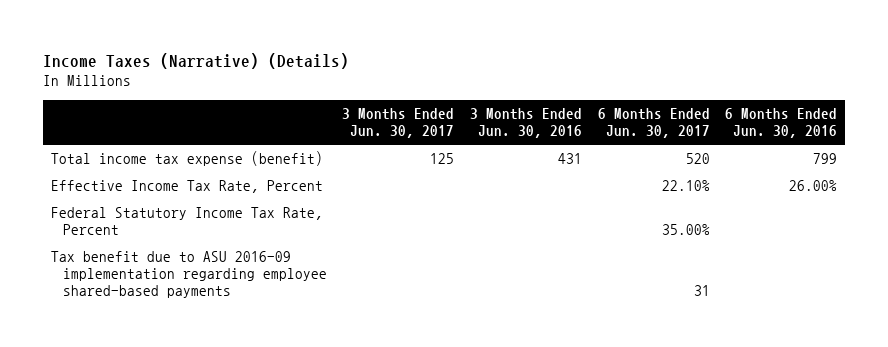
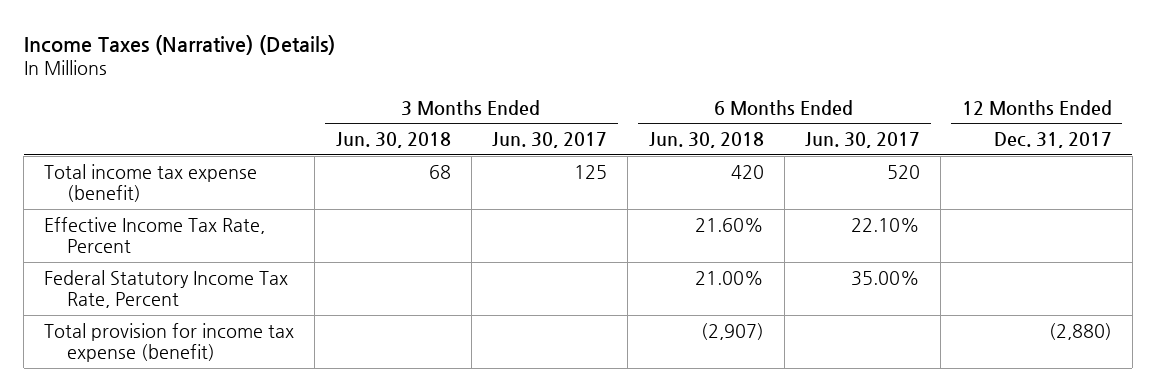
- | 3 Months Ended Jun. 30, 2017 | 3 Months Ended Jun. 30, 2016 | 6 Months Ended Jun. 30, 2017 | 6 Months Ended Jun. 30, 2016
+ | 3 Months Ended Jun. 30, 2018 | 3 Months Ended Jun. 30, 2017 | 6 Months Ended Jun. 30, 2018 | 6 Months Ended Jun. 30, 2017 | 12 Months Ended Dec. 31, 2017
- Tax benefit due to ASU 2016-09 implementation regarding employee shared-based payments | | | 31 |
+ Total provision for income tax expense (benefit) | | | (2,907) | | (2,880)

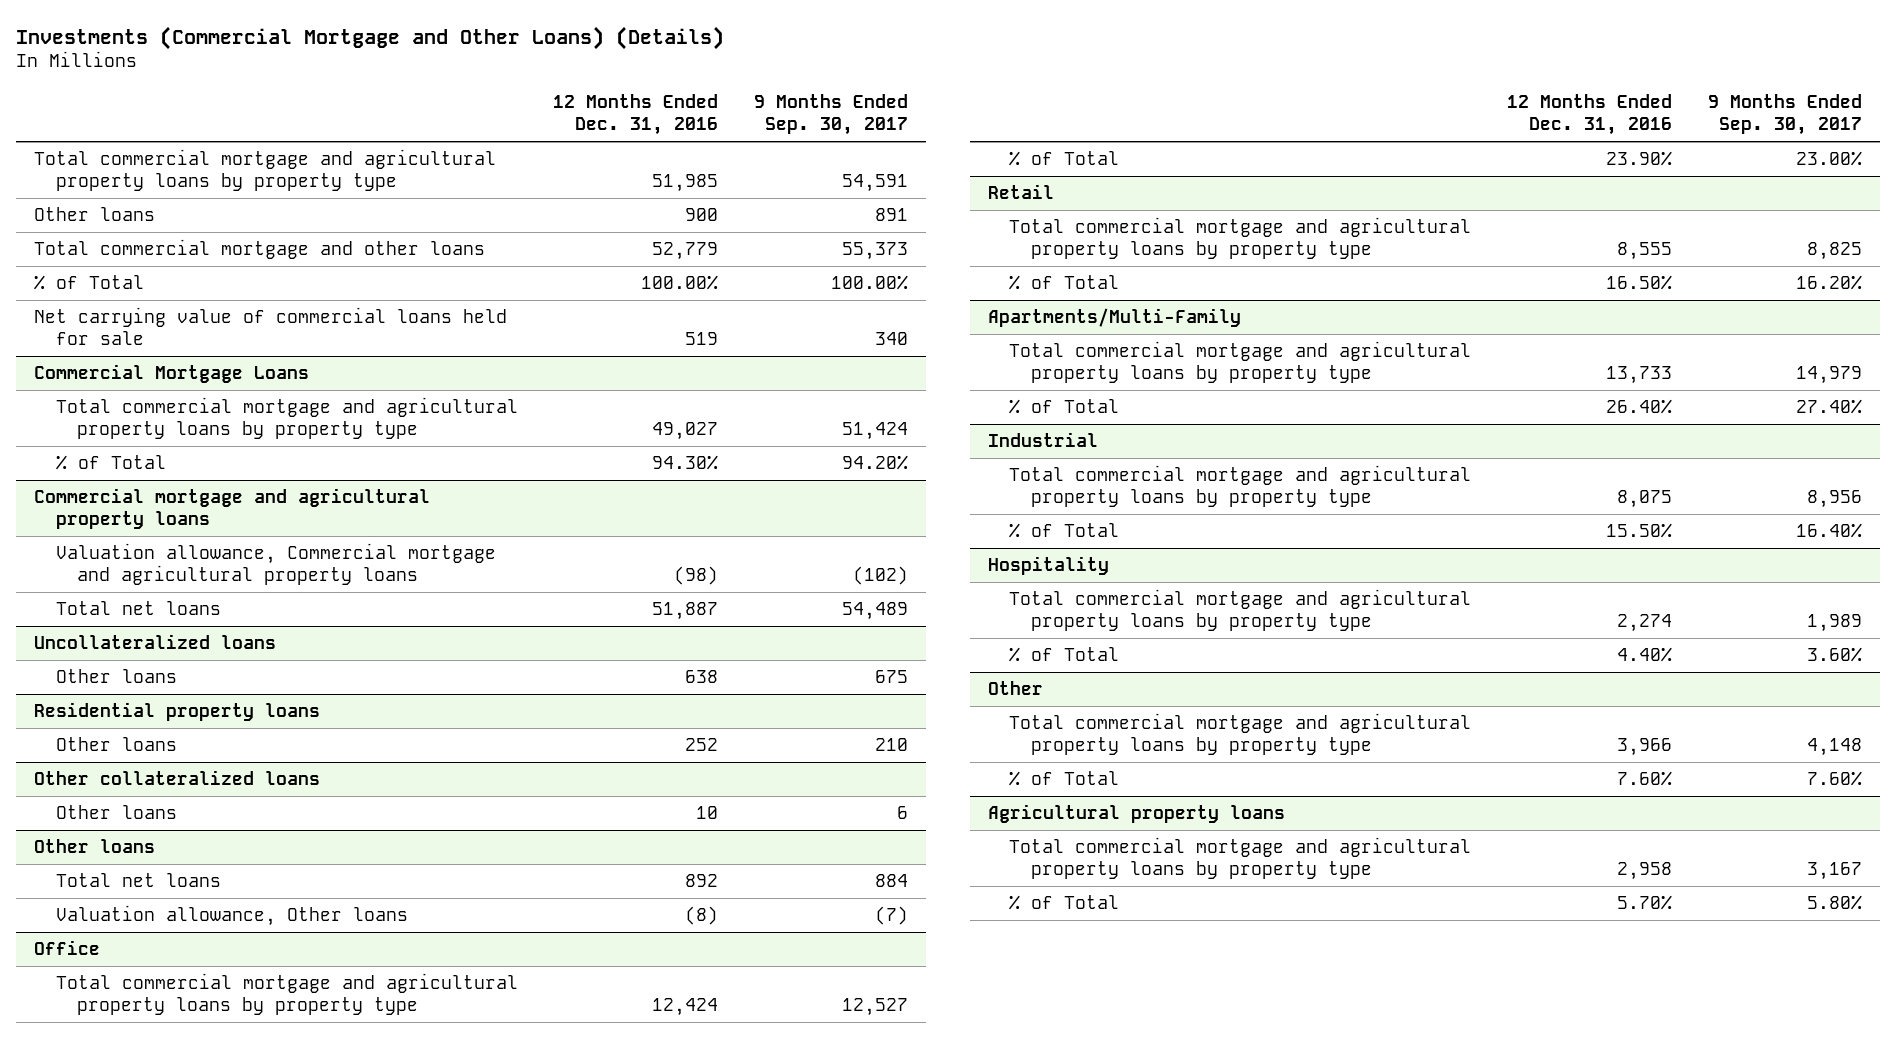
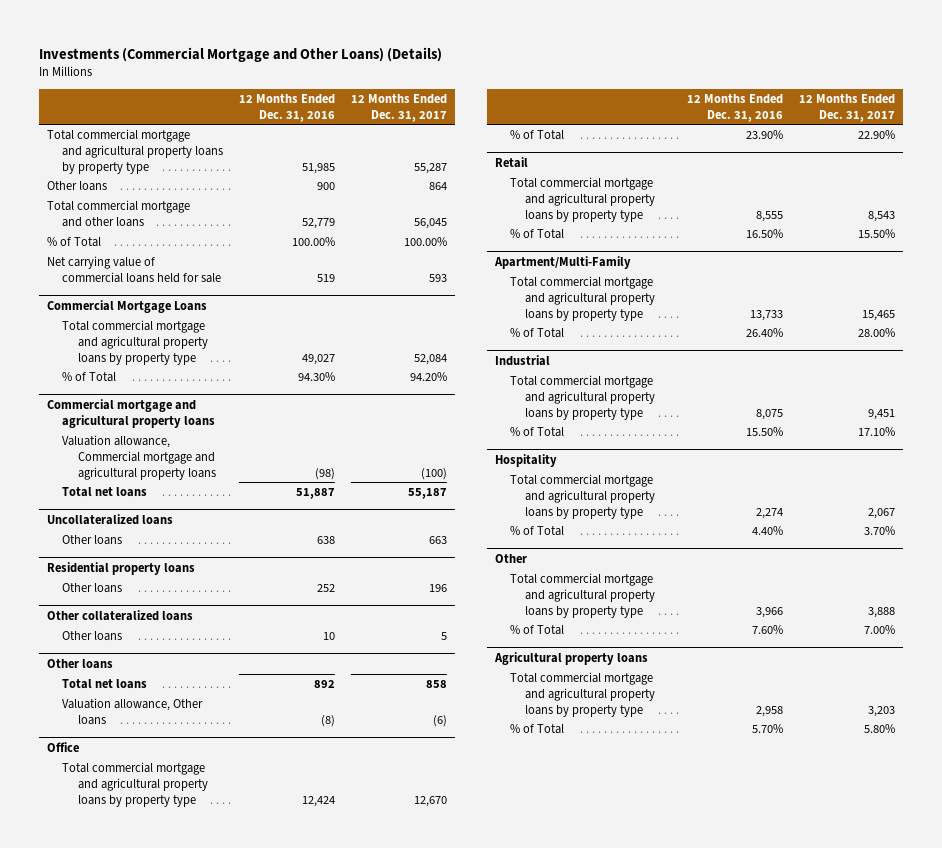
- | 12 Months Ended Dec. 31, 2016 | 9 Months Ended Sep. 30, 2017
+ | 12 Months Ended Dec. 31, 2016 | 12 Months Ended Dec. 31, 2017
- Apartments/Multi-Family
+ Apartment/Multi-Family

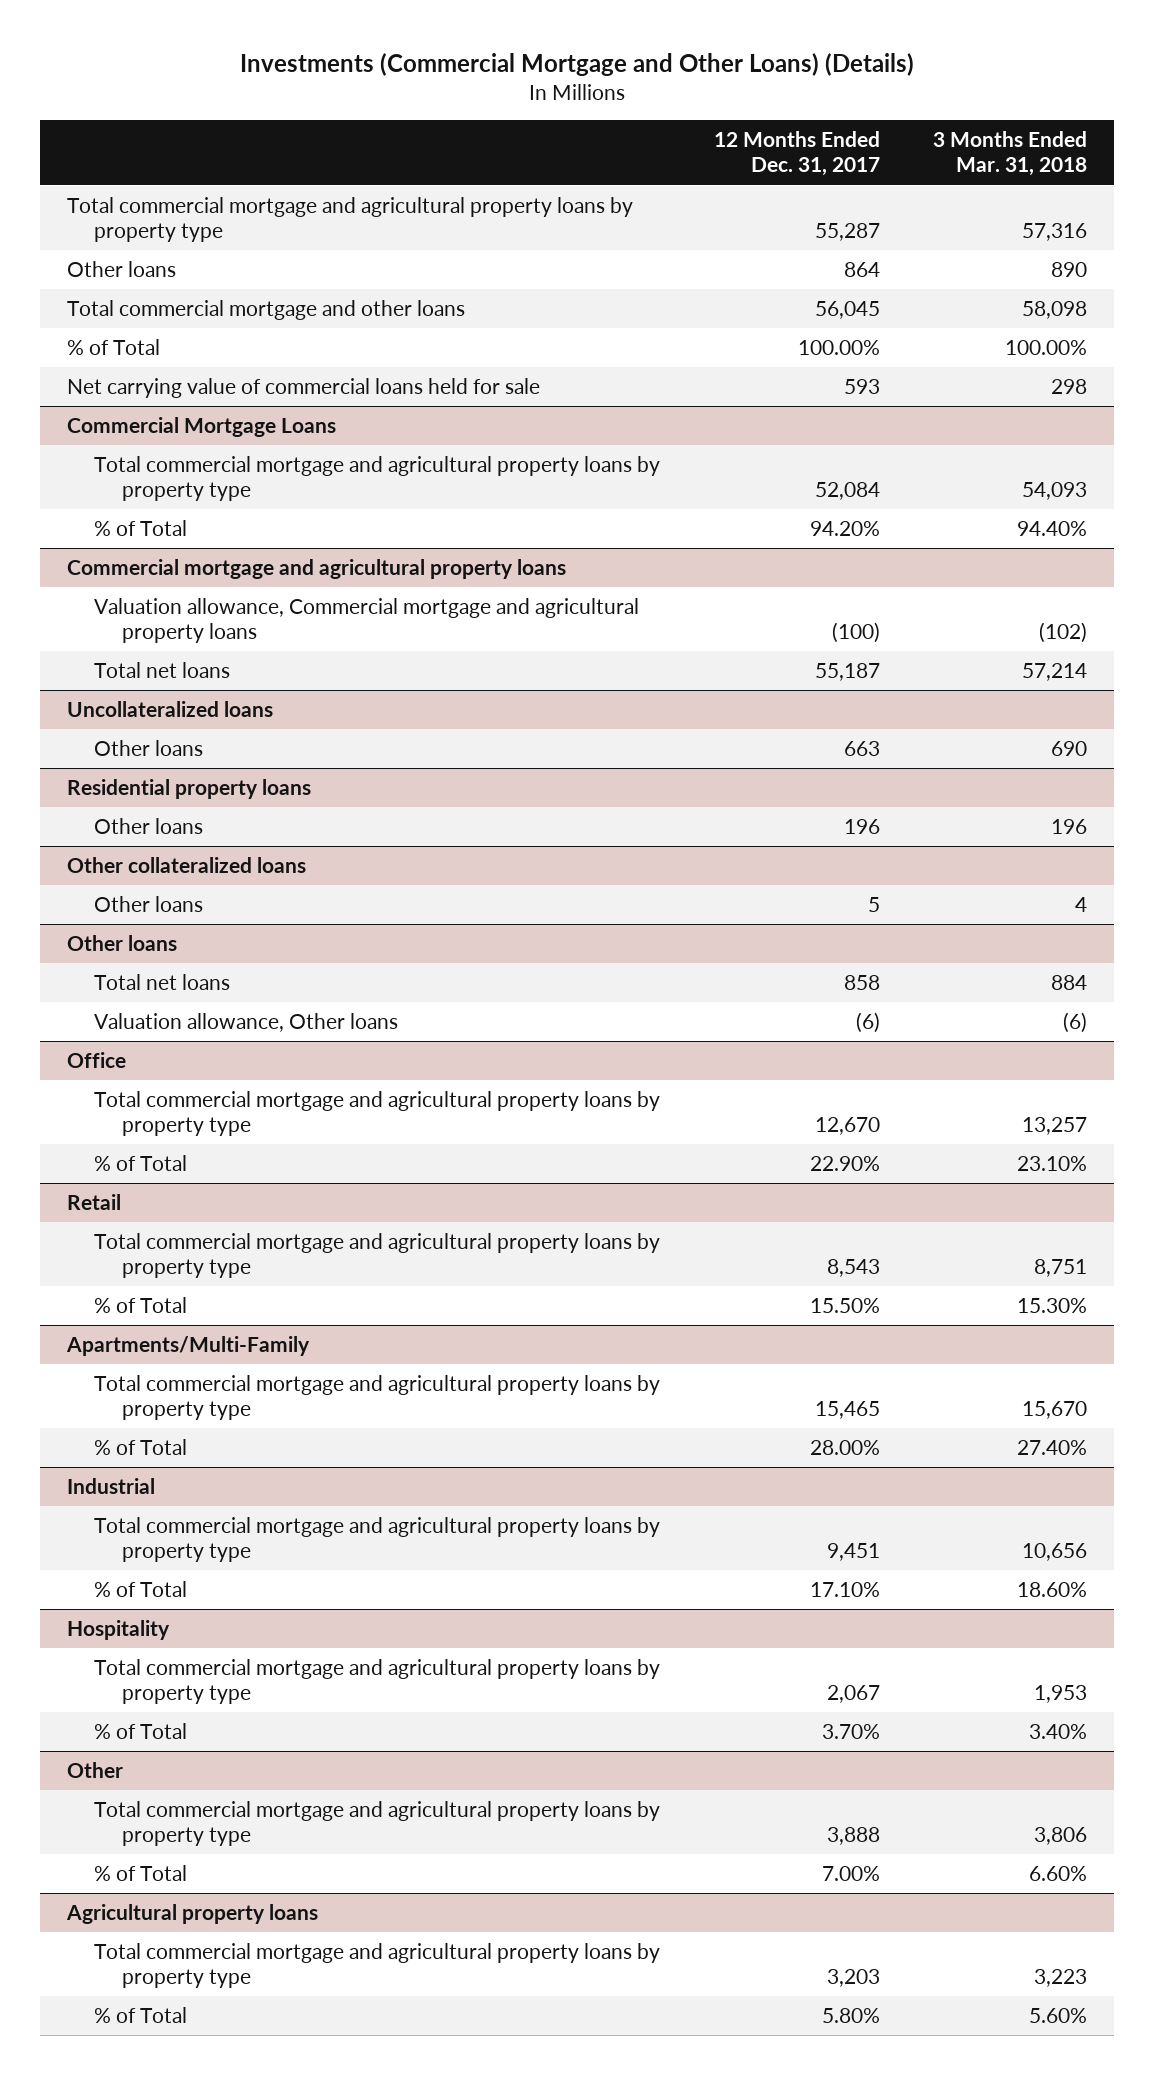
- | 12 Months Ended Dec. 31, 2016 | 12 Months Ended Dec. 31, 2017
+ | 12 Months Ended Dec. 31, 2017 | 3 Months Ended Mar. 31, 2018
- Apartment/Multi-Family
+ Apartments/Multi-Family

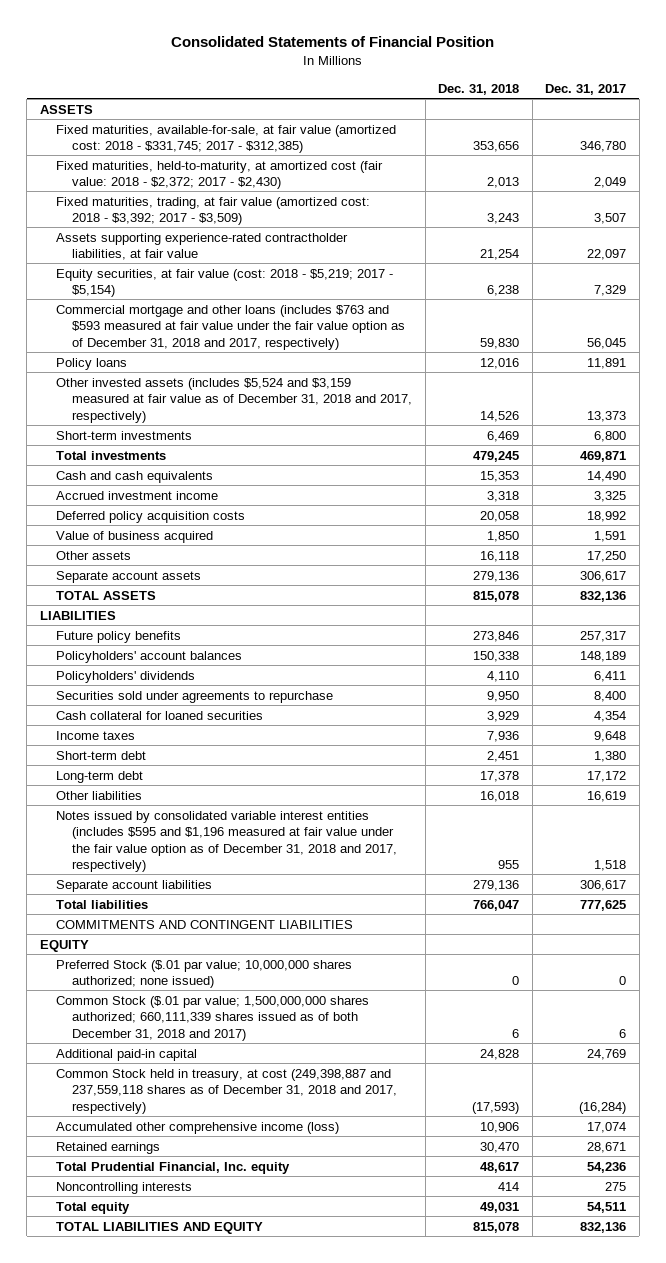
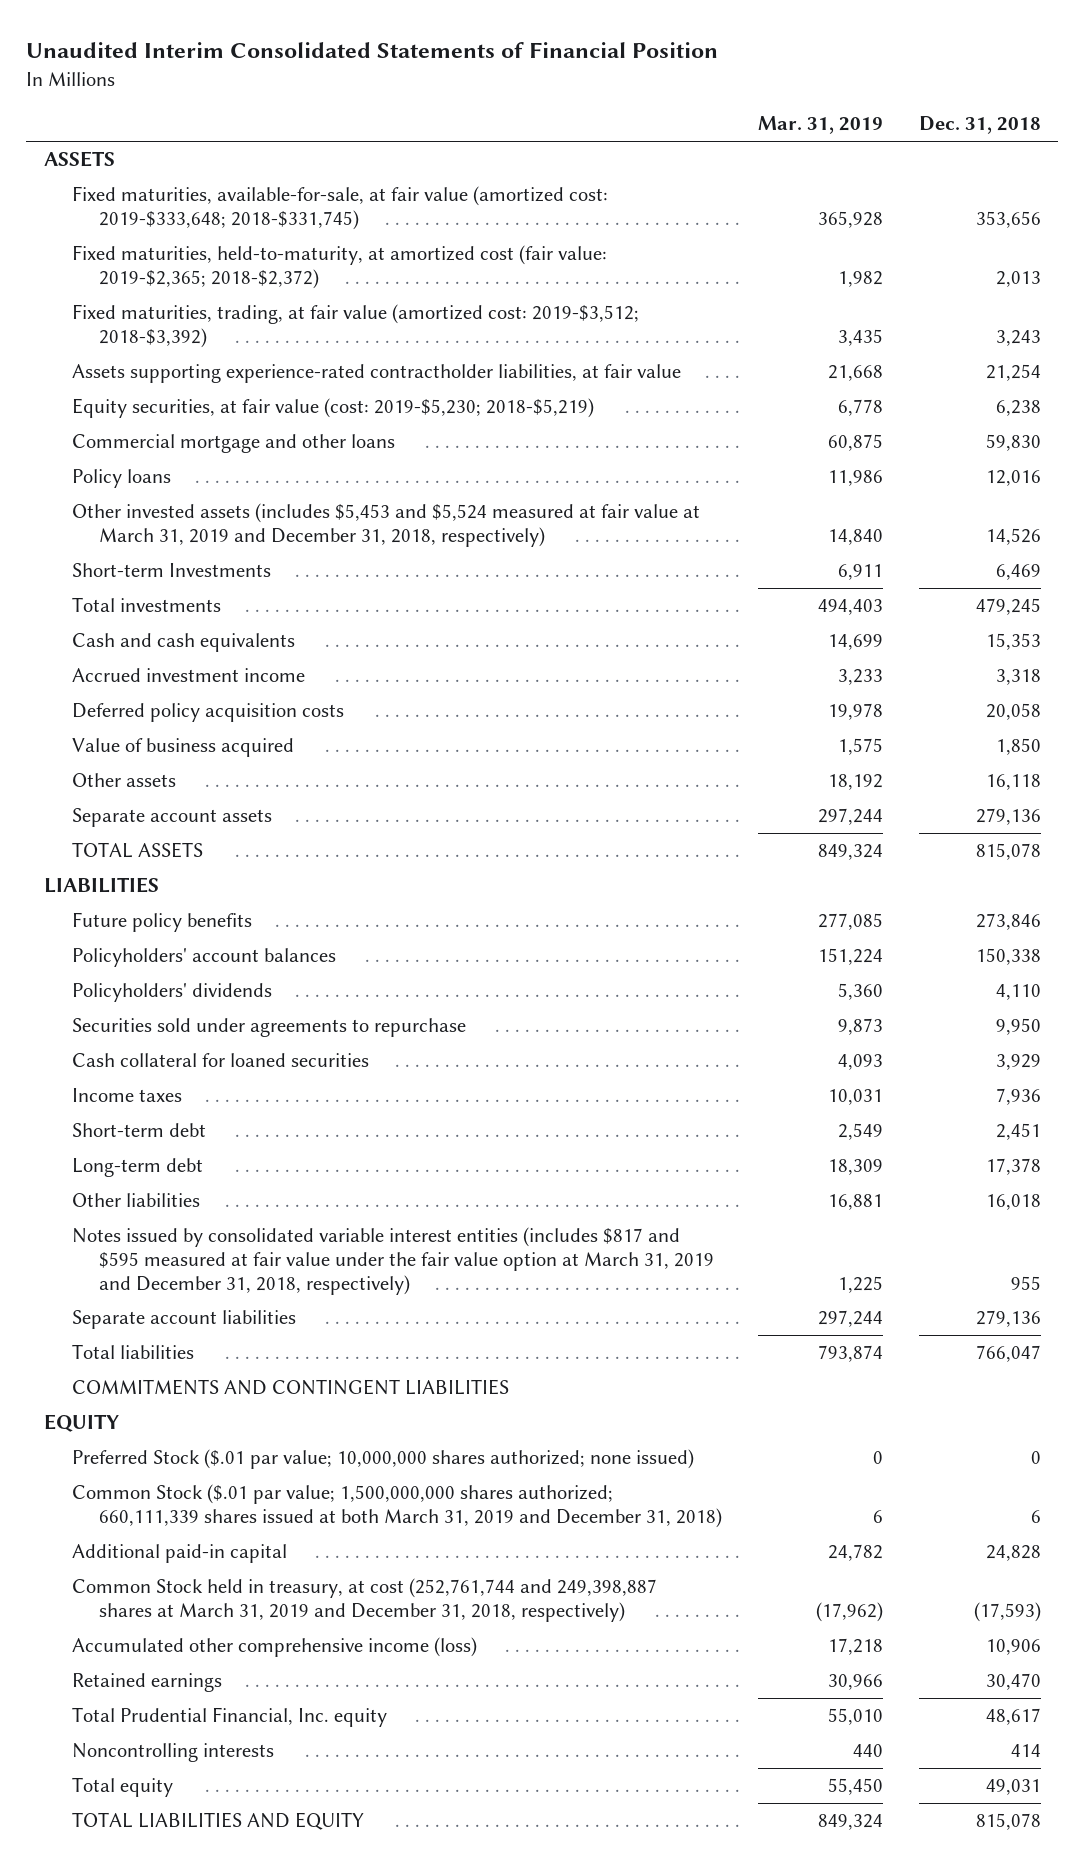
- Consolidated Statements of Financial Position
+ Unaudited Interim Consolidated Statements of Financial Position
- | Dec. 31, 2018 | Dec. 31, 2017
+ | Mar. 31, 2019 | Dec. 31, 2018
- Fixed maturities, available-for-sale, at fair value (amortized cost: 2018 - $331,745; 2017 - $312,385) | 353,656 | 346,780
- Fixed maturities, held-to-maturity, at amortized cost (fair value: 2018 - $2,372; 2017 - $2,430) | 2,013 | 2,049
- Fixed maturities, trading, at fair value (amortized cost: 2018 - $3,392; 2017 - $3,509) | 3,243 | 3,507
+ Fixed maturities, available-for-sale, at fair value (amortized cost: 2019-$333,648; 2018-$331,745) | 365,928 | 353,656
+ Fixed maturities, held-to-maturity, at amortized cost (fair value: 2019-$2,365; 2018-$2,372) | 1,982 | 2,013
+ Fixed maturities, trading, at fair value (amortized cost: 2019-$3,512; 2018-$3,392) | 3,435 | 3,243
- Equity securities, at fair value (cost: 2018 - $5,219; 2017 - $5,154) | 6,238 | 7,329
- Commercial mortgage and other loans (includes $763 and $593 measured at fair value under the fair value option as of December 31, 2018 and 2017, respectively) | 59,830 | 56,045
+ Equity securities, at fair value (cost: 2019-$5,230; 2018-$5,219) | 6,778 | 6,238
+ Commercial mortgage and other loans | 60,875 | 59,830
- Other invested assets (includes $5,524 and $3,159 measured at fair value as of December 31, 2018 and 2017, respectively) | 14,526 | 13,373
- Short-term investments | 6,469 | 6,800
+ Other invested assets (includes $5,453 and $5,524 measured at fair value at March 31, 2019 and December 31, 2018, respectively) | 14,840 | 14,526
+ Short-term Investments | 6,911 | 6,469
- Notes issued by consolidated variable interest entities (includes $595 and $1,196 measured at fair value under the fair value option as of December 31, 2018 and 2017, respectively) | 955 | 1,518
+ Notes issued by consolidated variable interest entities (includes $817 and $595 measured at fair value under the fair value option at March 31, 2019 and December 31, 2018, respectively) | 1,225 | 955
- Common Stock ($.01 par value; 1,500,000,000 shares authorized; 660,111,339 shares issued as of both December 31, 2018 and 2017) | 6 | 6
+ Common Stock ($.01 par value; 1,500,000,000 shares authorized; 660,111,339 shares issued at both March 31, 2019 and December 31, 2018) | 6 | 6
- Common Stock held in treasury, at cost (249,398,887 and 237,559,118 shares as of December 31, 2018 and 2017, respectively) | (17,593) | (16,284)
+ Common Stock held in treasury, at cost (252,761,744 and 249,398,887 shares at March 31, 2019 and December 31, 2018, respectively) | (17,962) | (17,593)

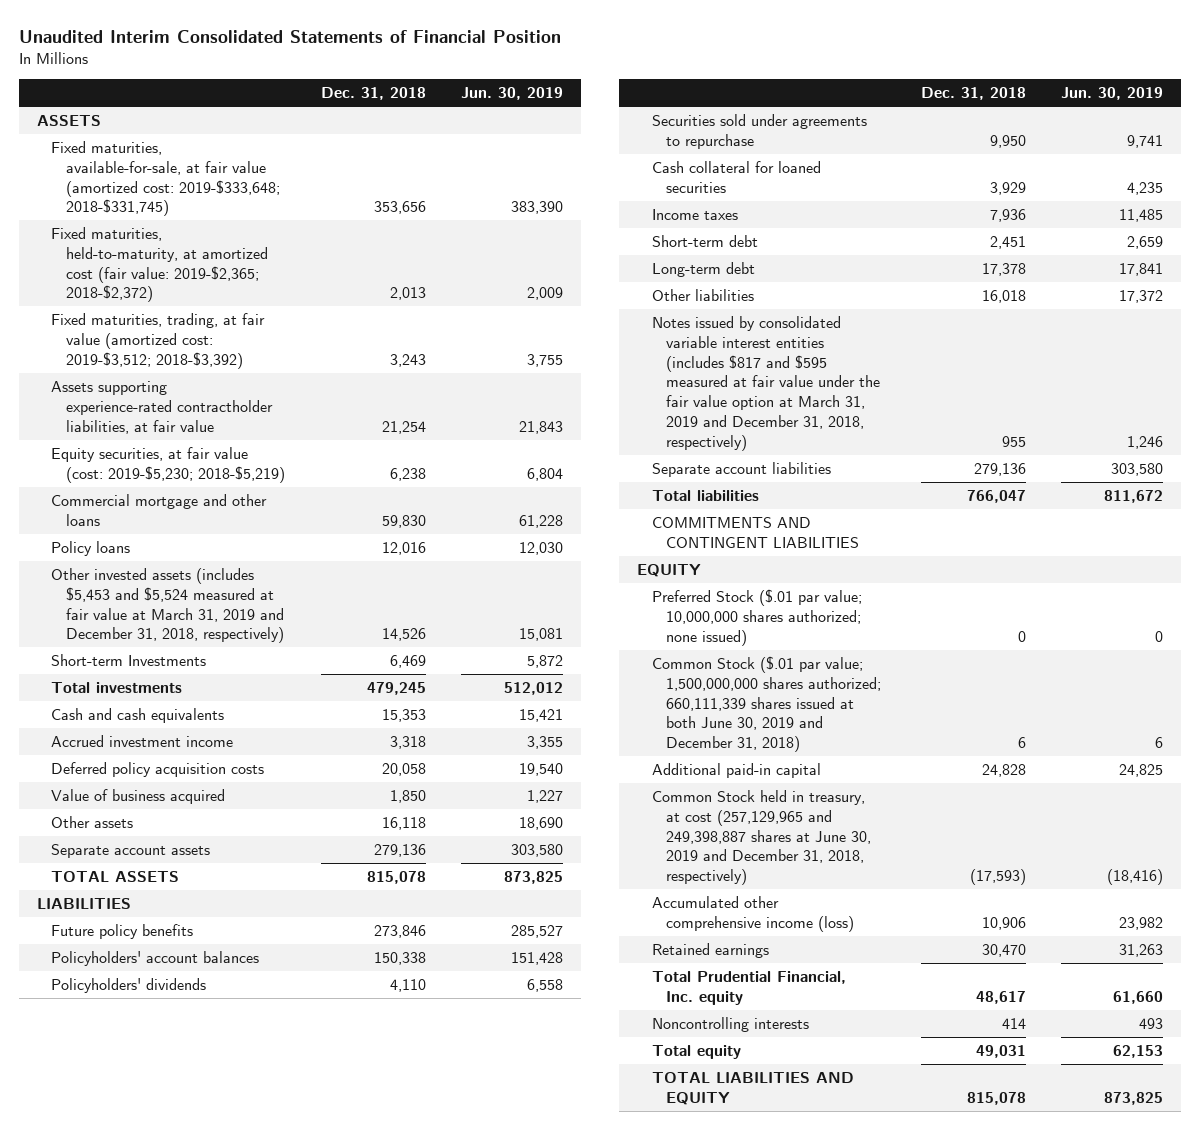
- | Mar. 31, 2019 | Dec. 31, 2018
+ | Dec. 31, 2018 | Jun. 30, 2019
- Common Stock ($.01 par value; 1,500,000,000 shares authorized; 660,111,339 shares issued at both March 31, 2019 and December 31, 2018) | 6 | 6
+ Common Stock ($.01 par value; 1,500,000,000 shares authorized; 660,111,339 shares issued at both June 30, 2019 and December 31, 2018) | 6 | 6
- Common Stock held in treasury, at cost (252,761,744 and 249,398,887 shares at March 31, 2019 and December 31, 2018, respectively) | (17,962) | (17,593)
+ Common Stock held in treasury, at cost (257,129,965 and 249,398,887 shares at June 30, 2019 and December 31, 2018, respectively) | (17,593) | (18,416)

